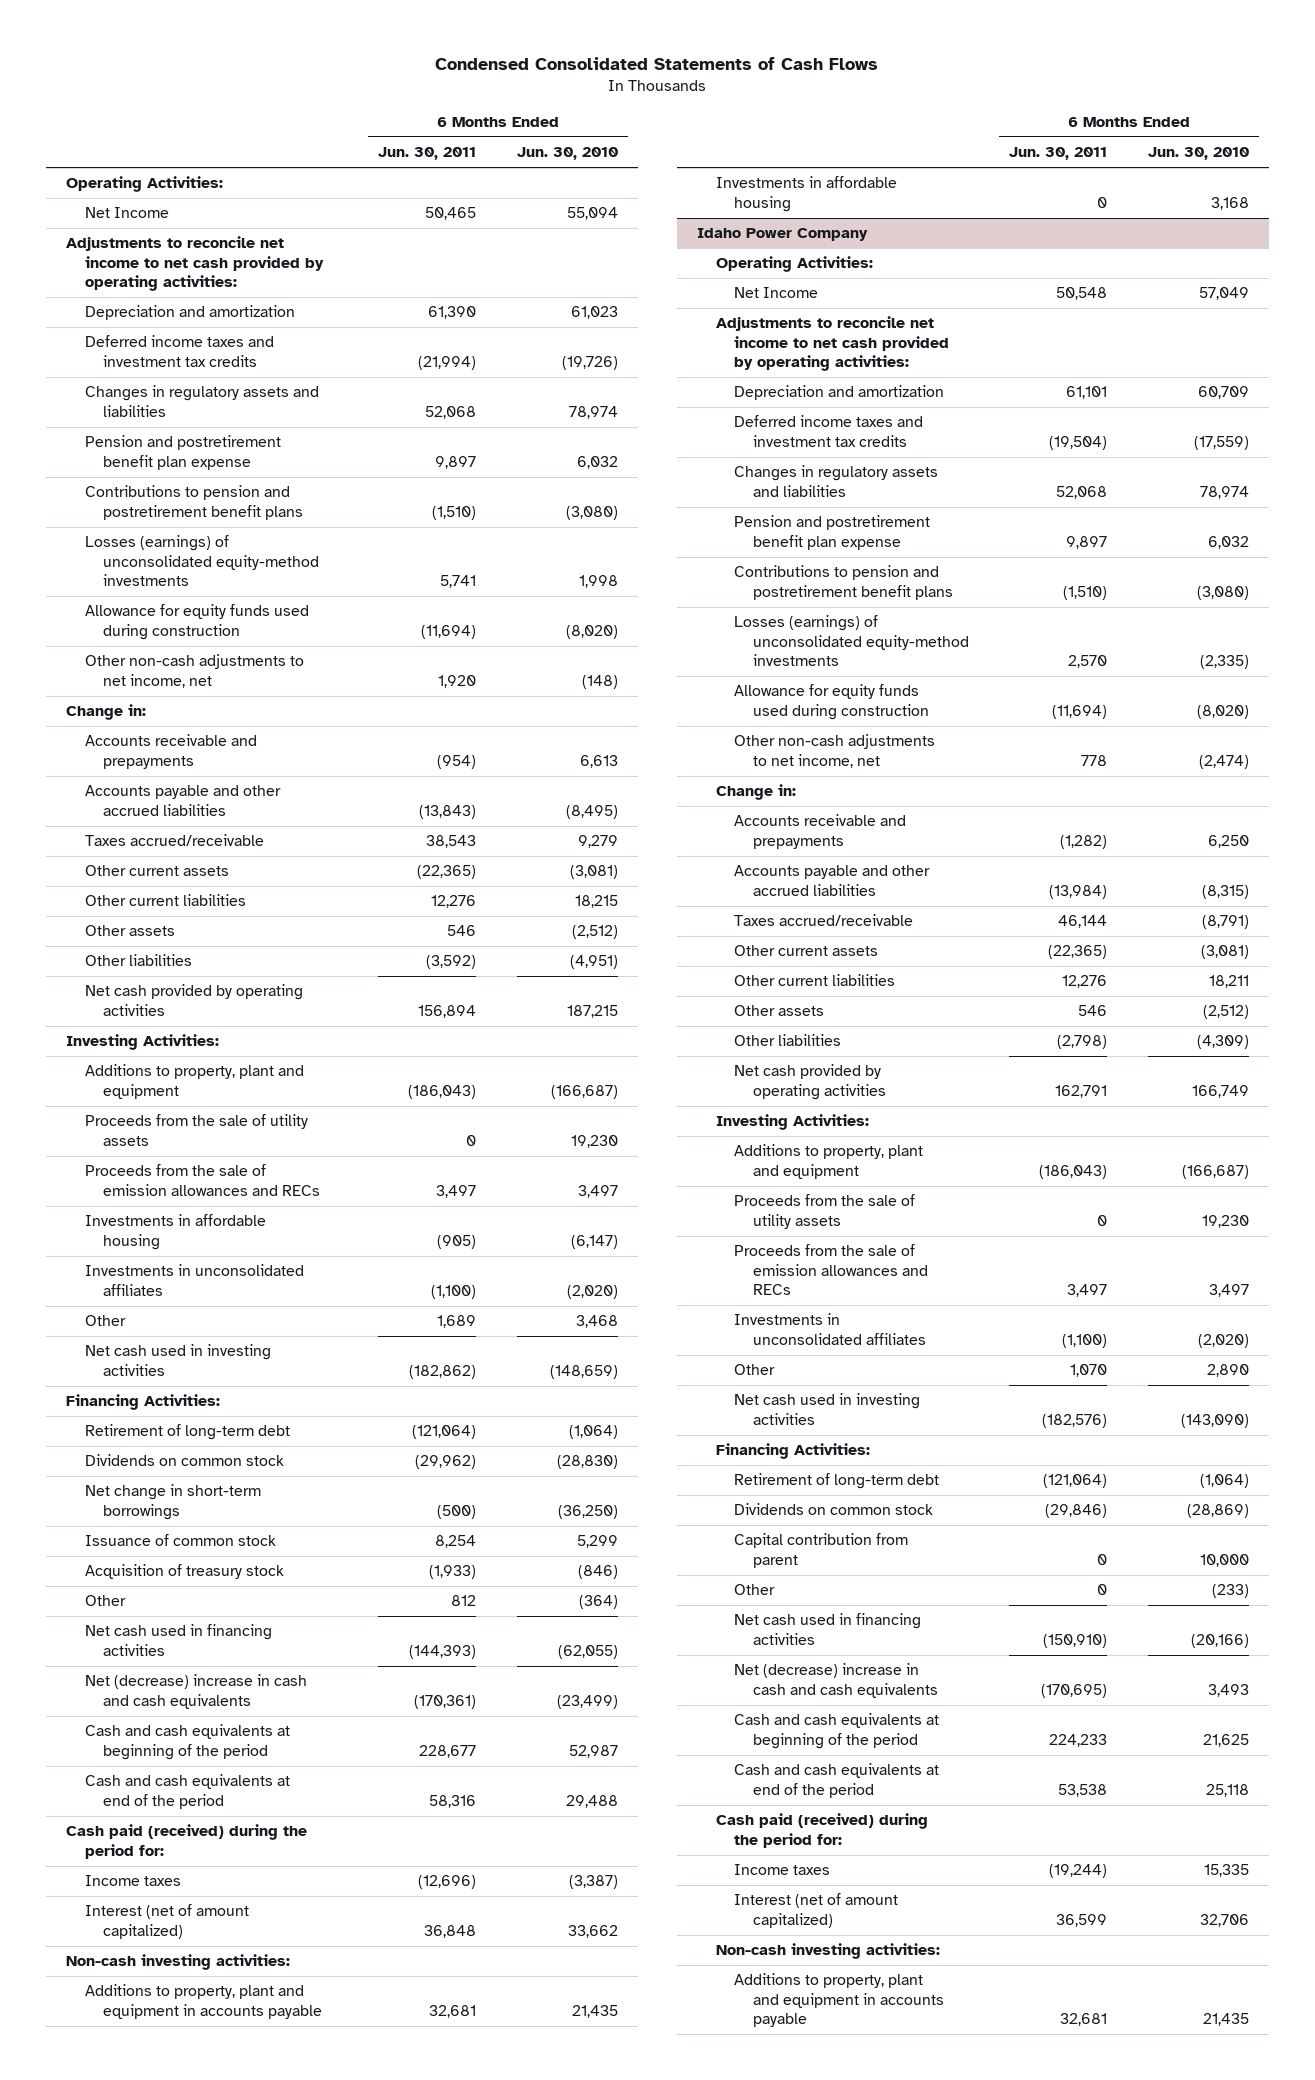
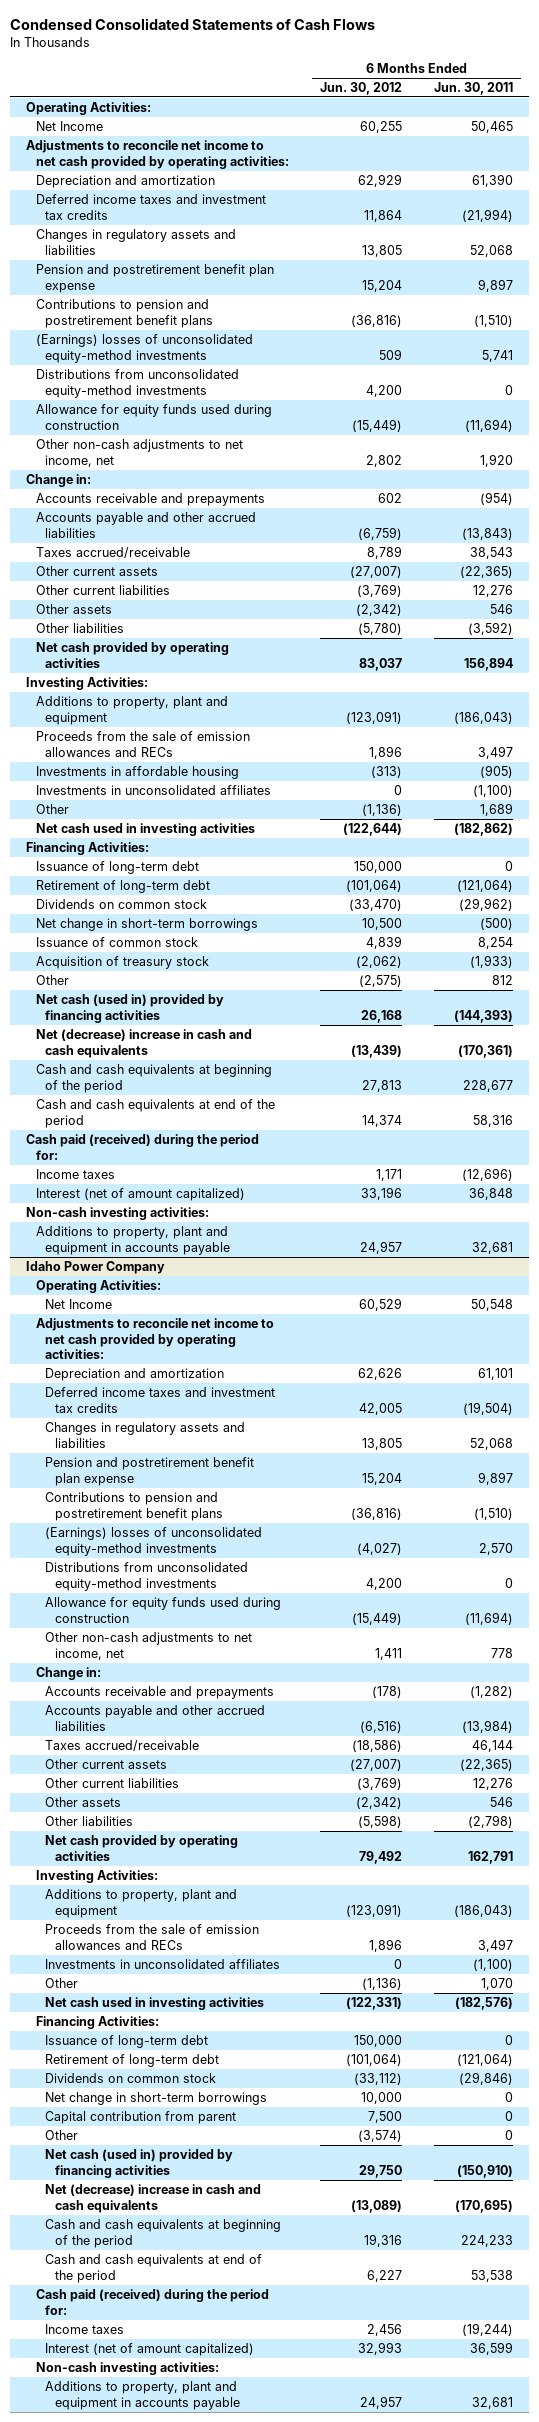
- | 6 Months Ended Jun. 30, 2011 | 6 Months Ended Jun. 30, 2010
+ | 6 Months Ended Jun. 30, 2012 | 6 Months Ended Jun. 30, 2011
- Losses (earnings) of unconsolidated equity-method investments | 5,741 | 1,998
+ (Earnings) losses of unconsolidated equity-method investments | 509 | 5,741
+ Distributions from unconsolidated equity-method investments | 4,200 | 0
- Proceeds from the sale of utility assets | 0 | 19,230
+ Issuance of long-term debt | 150,000 | 0
- Net cash used in financing activities | (144,393) | (62,055)
+ Net cash (used in) provided by financing activities | 26,168 | (144,393)
- Investments in affordable housing | 0 | 3,168
@ Idaho Power Company
- Losses (earnings) of unconsolidated equity-method investments | 2,570 | (2,335)
+ (Earnings) losses of unconsolidated equity-method investments | (4,027) | 2,570
+ Distributions from unconsolidated equity-method investments | 4,200 | 0
- Proceeds from the sale of utility assets | 0 | 19,230
+ Issuance of long-term debt | 150,000 | 0
+ Net change in short-term borrowings | 10,000 | 0
- Net cash used in financing activities | (150,910) | (20,166)
+ Net cash (used in) provided by financing activities | 29,750 | (150,910)

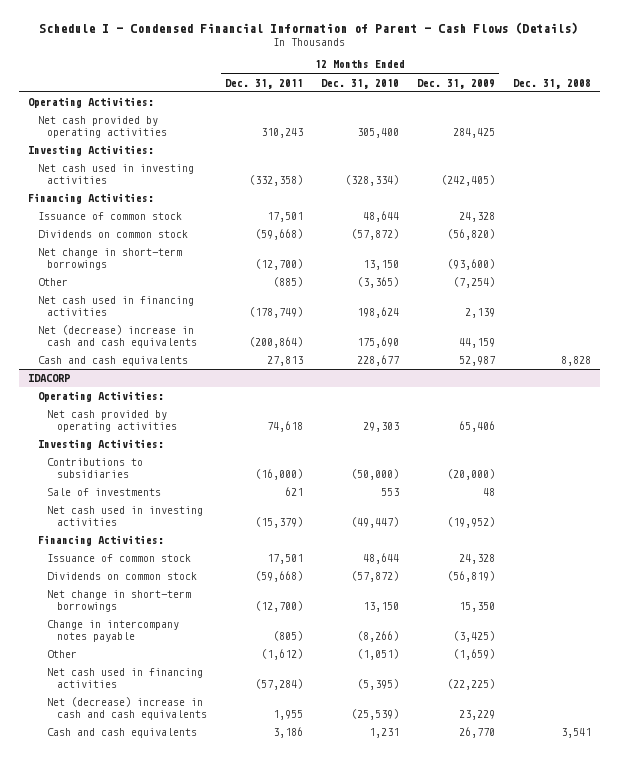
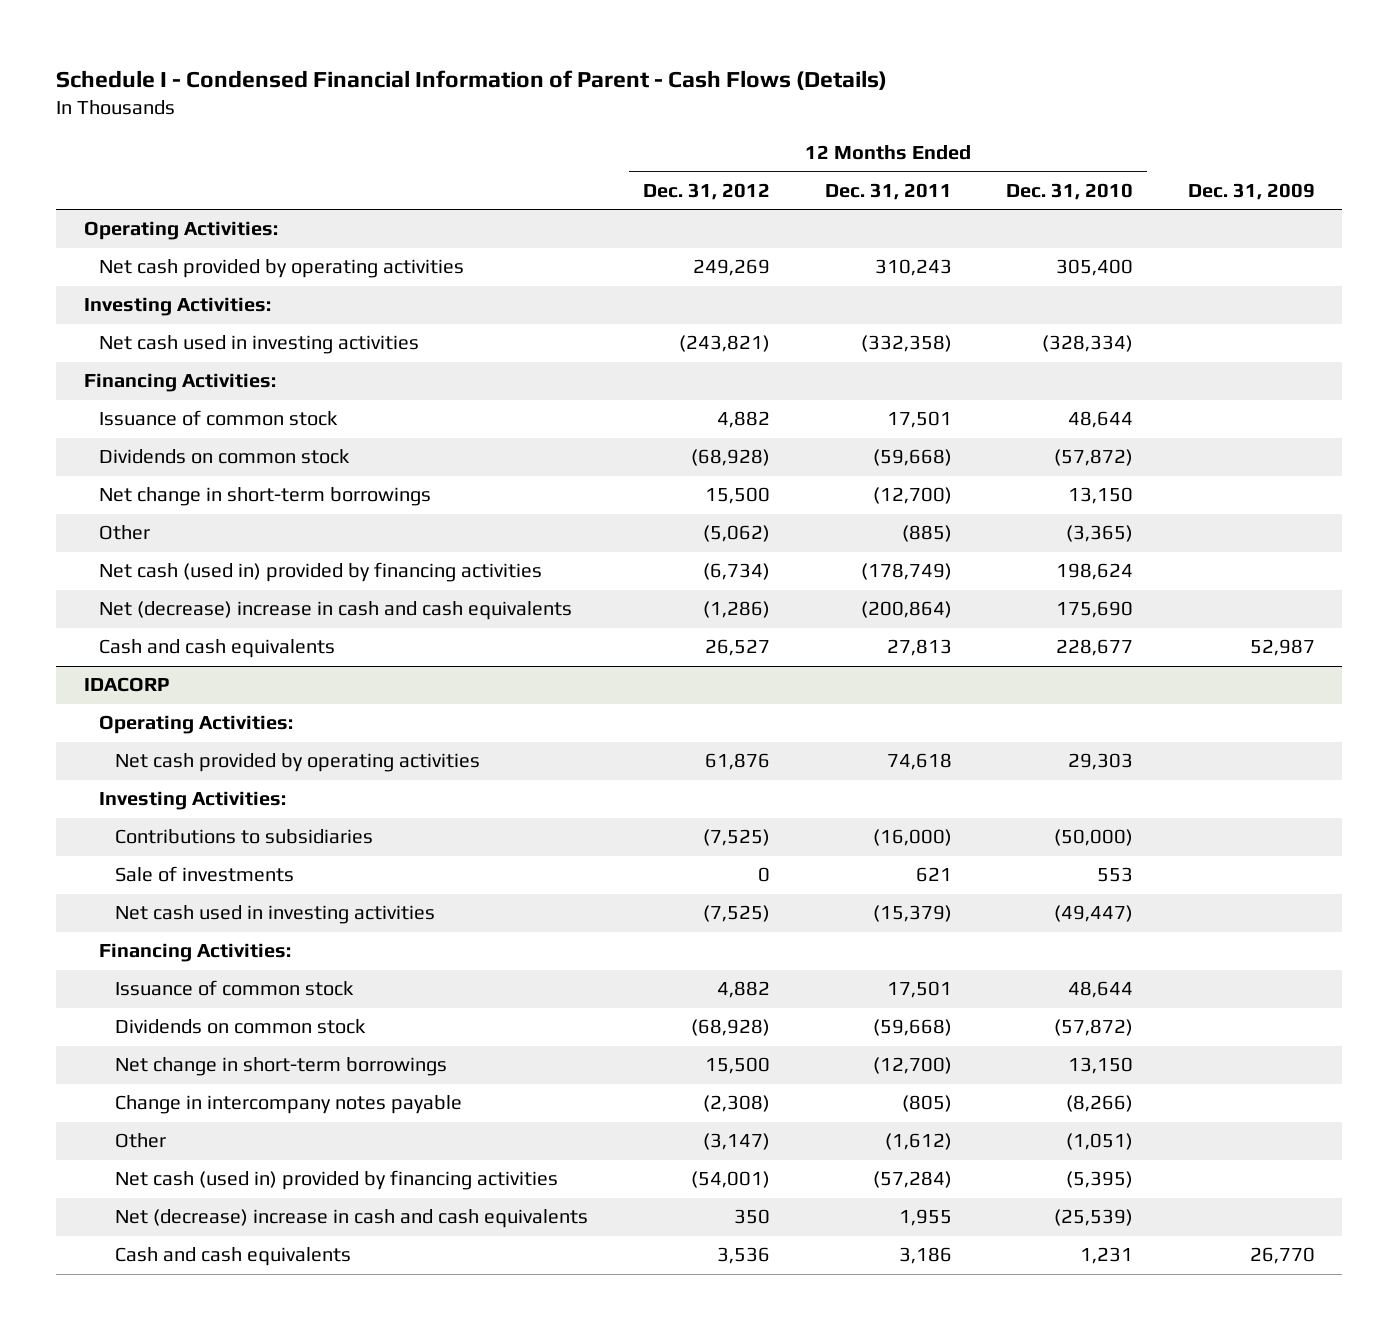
- | 12 Months Ended Dec. 31, 2011 | 12 Months Ended Dec. 31, 2010 | 12 Months Ended Dec. 31, 2009 | Dec. 31, 2008
+ | 12 Months Ended Dec. 31, 2012 | 12 Months Ended Dec. 31, 2011 | 12 Months Ended Dec. 31, 2010 | Dec. 31, 2009
- Net cash used in financing activities | (178,749) | 198,624 | 2,139 |
+ Net cash (used in) provided by financing activities | (6,734) | (178,749) | 198,624 |
@ IDACORP
- Net cash used in financing activities | (57,284) | (5,395) | (22,225) |
+ Net cash (used in) provided by financing activities | (54,001) | (57,284) | (5,395) |

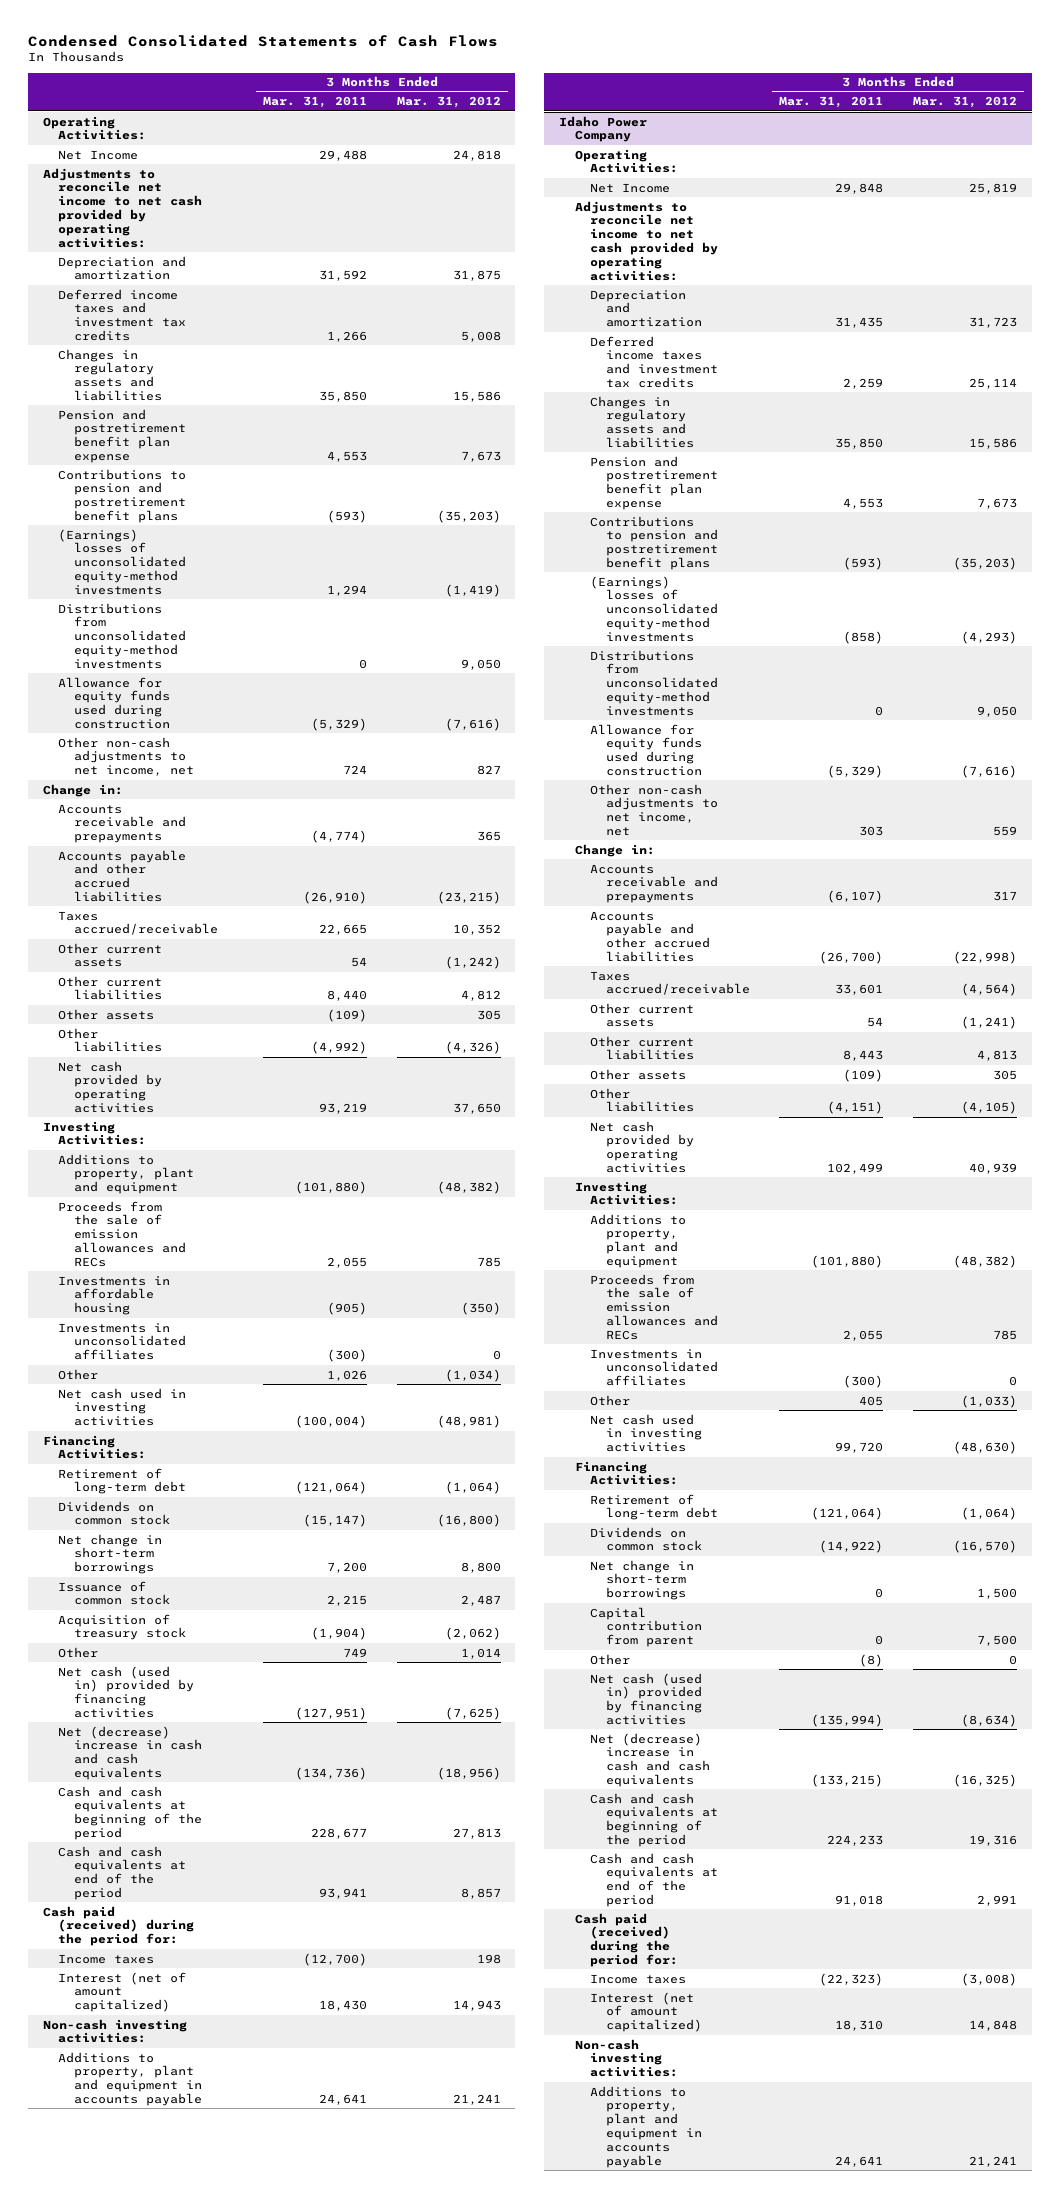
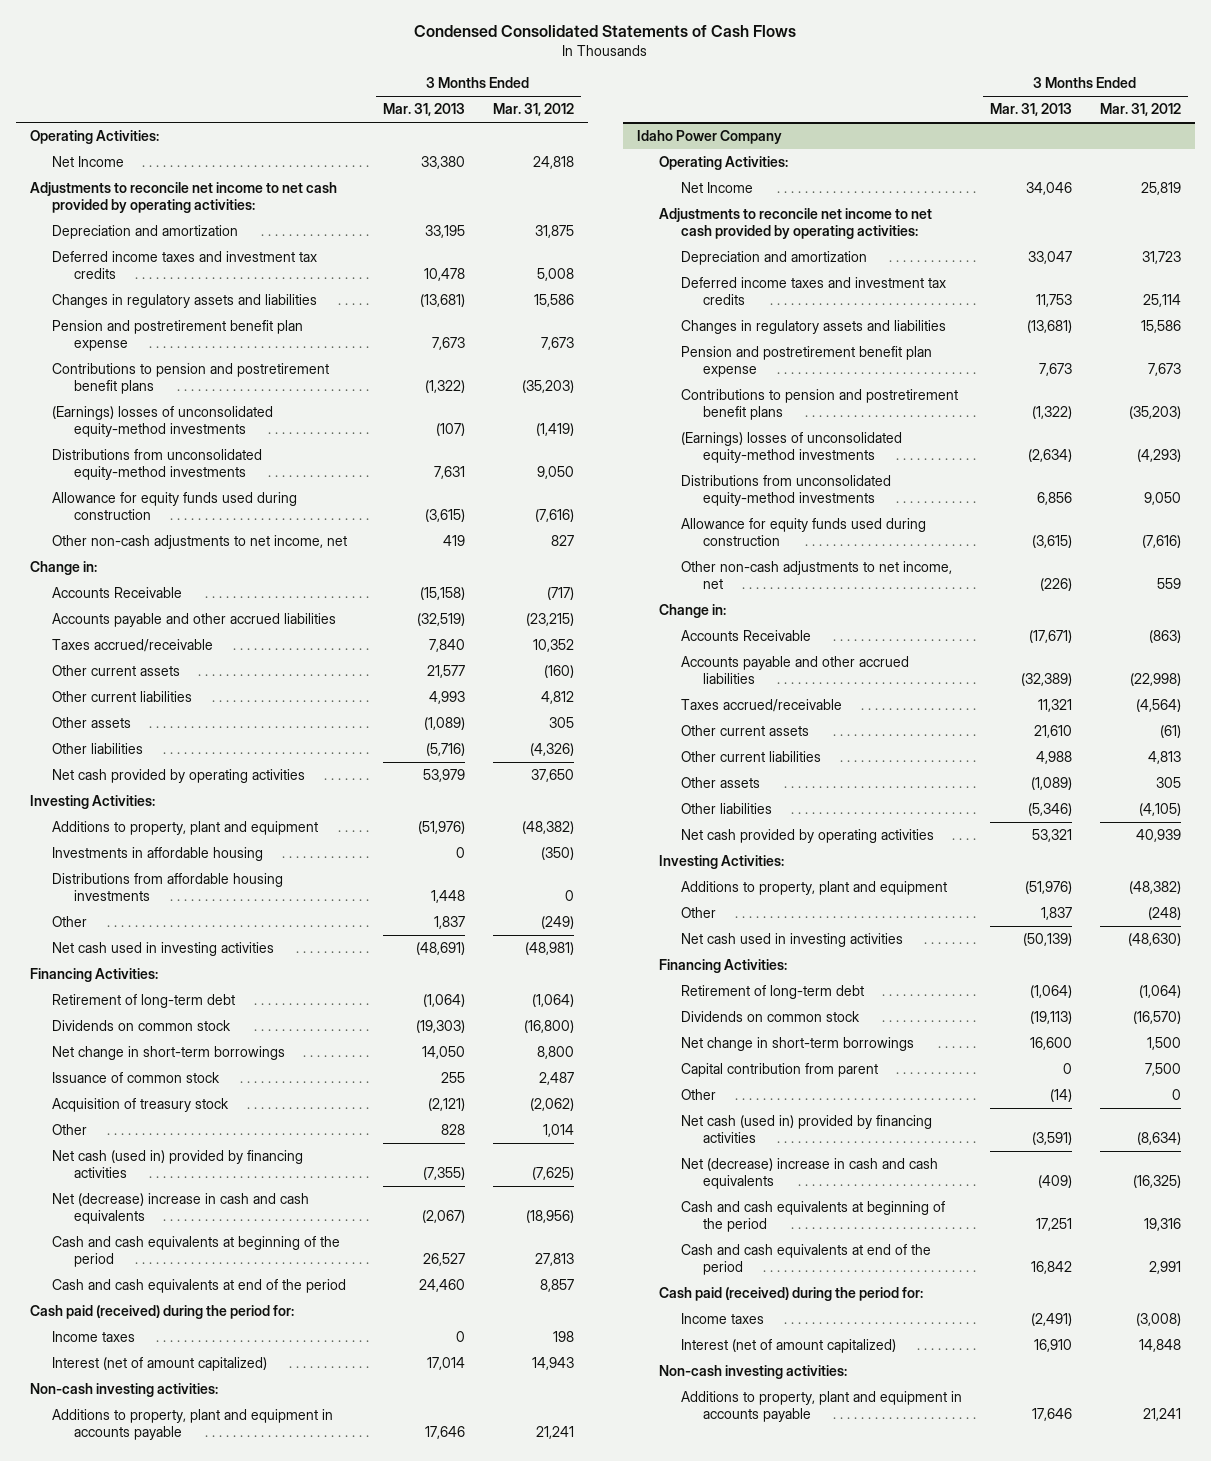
- | 3 Months Ended Mar. 31, 2011 | 3 Months Ended Mar. 31, 2012
+ | 3 Months Ended Mar. 31, 2013 | 3 Months Ended Mar. 31, 2012
- Accounts receivable and prepayments | (4,774) | 365
+ Accounts Receivable | (15,158) | (717)
- Other current assets | 54 | (1,242)
+ Other current assets | 21,577 | (160)
- Proceeds from the sale of emission allowances and RECs | 2,055 | 785
- Investments in unconsolidated affiliates | (300) | 0
- Other | 1,026 | (1,034)
+ Distributions from affordable housing investments | 1,448 | 0
+ Other | 1,837 | (249)
@ Idaho Power Company
- Accounts receivable and prepayments | (6,107) | 317
+ Accounts Receivable | (17,671) | (863)
- Other current assets | 54 | (1,241)
+ Other current assets | 21,610 | (61)
- Proceeds from the sale of emission allowances and RECs | 2,055 | 785
- Investments in unconsolidated affiliates | (300) | 0
- Other | 405 | (1,033)
+ Other | 1,837 | (248)

